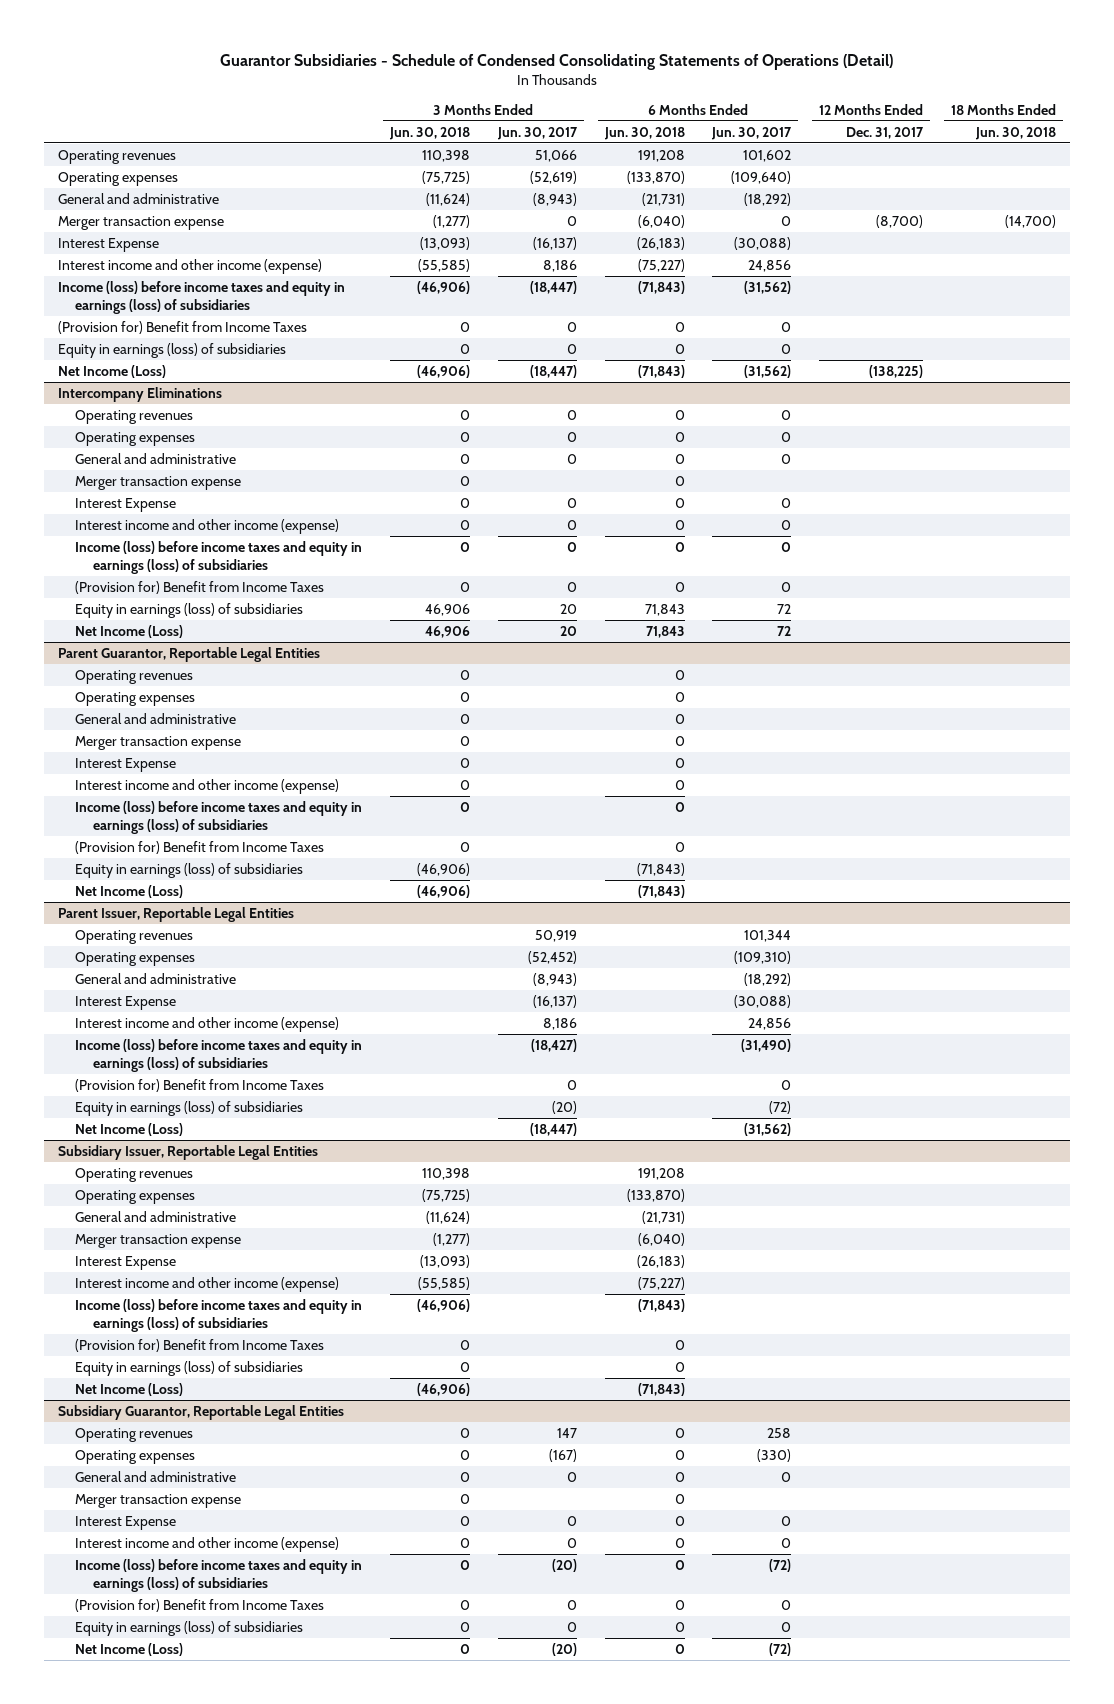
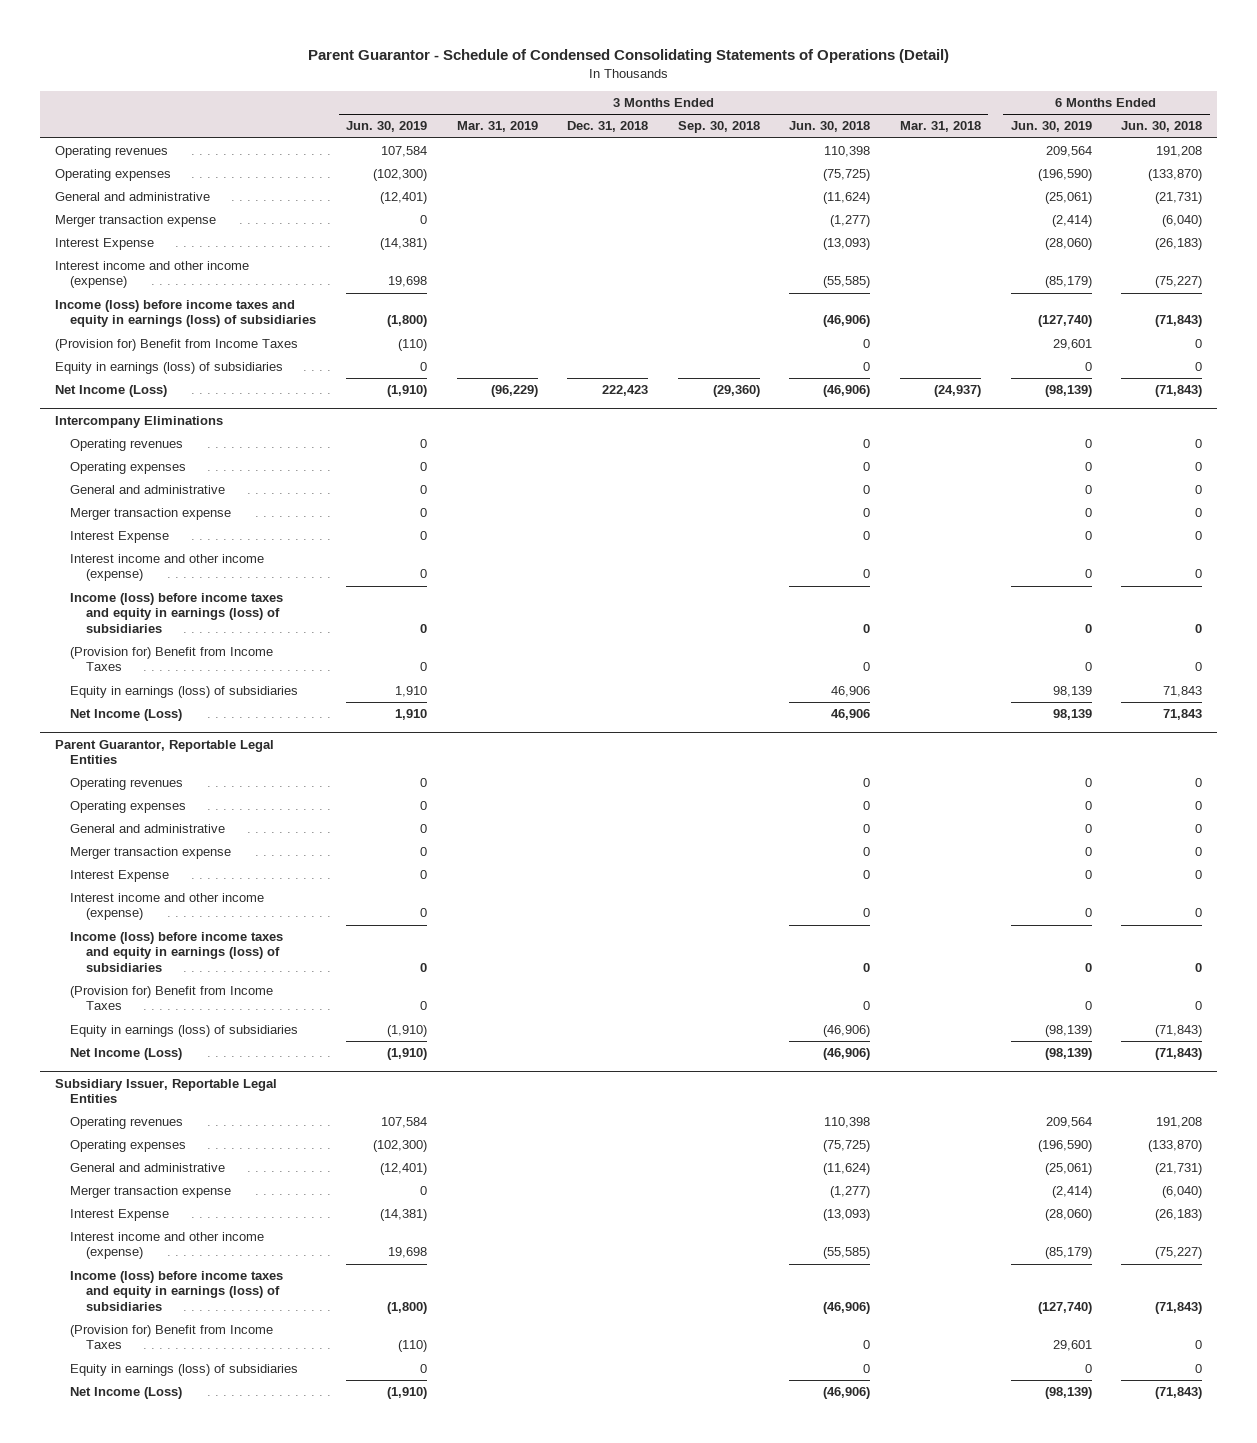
- Guarantor Subsidiaries - Schedule of Condensed Consolidating Statements of Operations (Detail)
+ Parent Guarantor - Schedule of Condensed Consolidating Statements of Operations (Detail)
- | 3 Months Ended Jun. 30, 2018 | 3 Months Ended Jun. 30, 2017 | 6 Months Ended Jun. 30, 2018 | 6 Months Ended Jun. 30, 2017 | 12 Months Ended Dec. 31, 2017 | 18 Months Ended Jun. 30, 2018
+ | 3 Months Ended Jun. 30, 2019 | 3 Months Ended Mar. 31, 2019 | 3 Months Ended Dec. 31, 2018 | 3 Months Ended Sep. 30, 2018 | 3 Months Ended Jun. 30, 2018 | 3 Months Ended Mar. 31, 2018 | 6 Months Ended Jun. 30, 2019 | 6 Months Ended Jun. 30, 2018
- Parent Issuer, Reportable Legal Entities
- Operating revenues | | 50,919 | | 101,344 | |
- Operating expenses | | (52,452) | | (109,310) | |
- General and administrative | | (8,943) | | (18,292) | |
- Interest Expense | | (16,137) | | (30,088) | |
- Interest income and other income (expense) | | 8,186 | | 24,856 | |
- Income (loss) before income taxes and equity in earnings (loss) of subsidiaries | | (18,427) | | (31,490) | |
- (Provision for) Benefit from Income Taxes | | 0 | | 0 | |
- Equity in earnings (loss) of subsidiaries | | (20) | | (72) | |
- Net Income (Loss) | | (18,447) | | (31,562) | |
- Subsidiary Guarantor, Reportable Legal Entities
- Operating revenues | 0 | 147 | 0 | 258 | |
- Operating expenses | 0 | (167) | 0 | (330) | |
- General and administrative | 0 | 0 | 0 | 0 | |
- Merger transaction expense | 0 | | 0 | | |
- Interest Expense | 0 | 0 | 0 | 0 | |
- Interest income and other income (expense) | 0 | 0 | 0 | 0 | |
- Income (loss) before income taxes and equity in earnings (loss) of subsidiaries | 0 | (20) | 0 | (72) | |
- (Provision for) Benefit from Income Taxes | 0 | 0 | 0 | 0 | |
- Equity in earnings (loss) of subsidiaries | 0 | 0 | 0 | 0 | |
- Net Income (Loss) | 0 | (20) | 0 | (72) | |

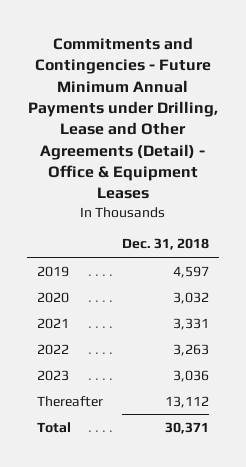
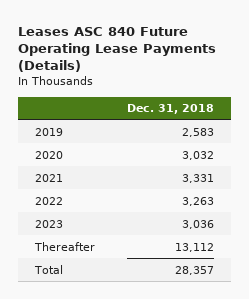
- Commitments and Contingencies - Future Minimum Annual Payments under Drilling, Lease and Other Agreements (Detail) - Office & Equipment Leases
+ Leases ASC 840 Future Operating Lease Payments (Details)
- 2019 | 4,597
+ 2019 | 2,583
- Total | 30,371
+ Total | 28,357

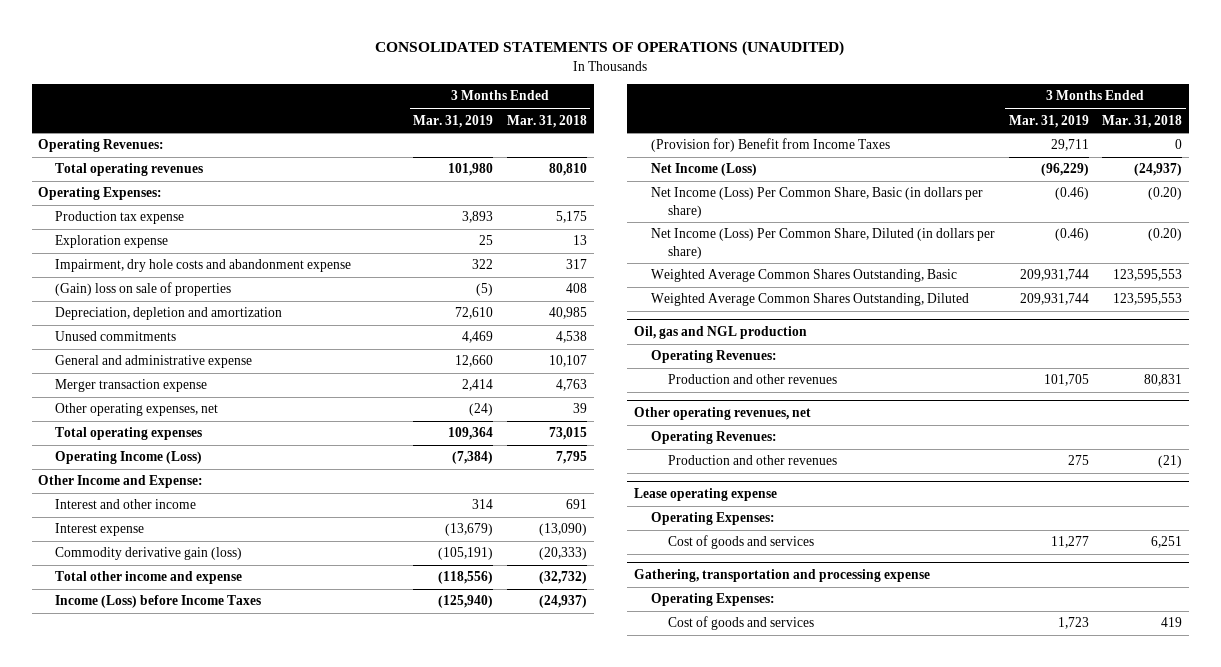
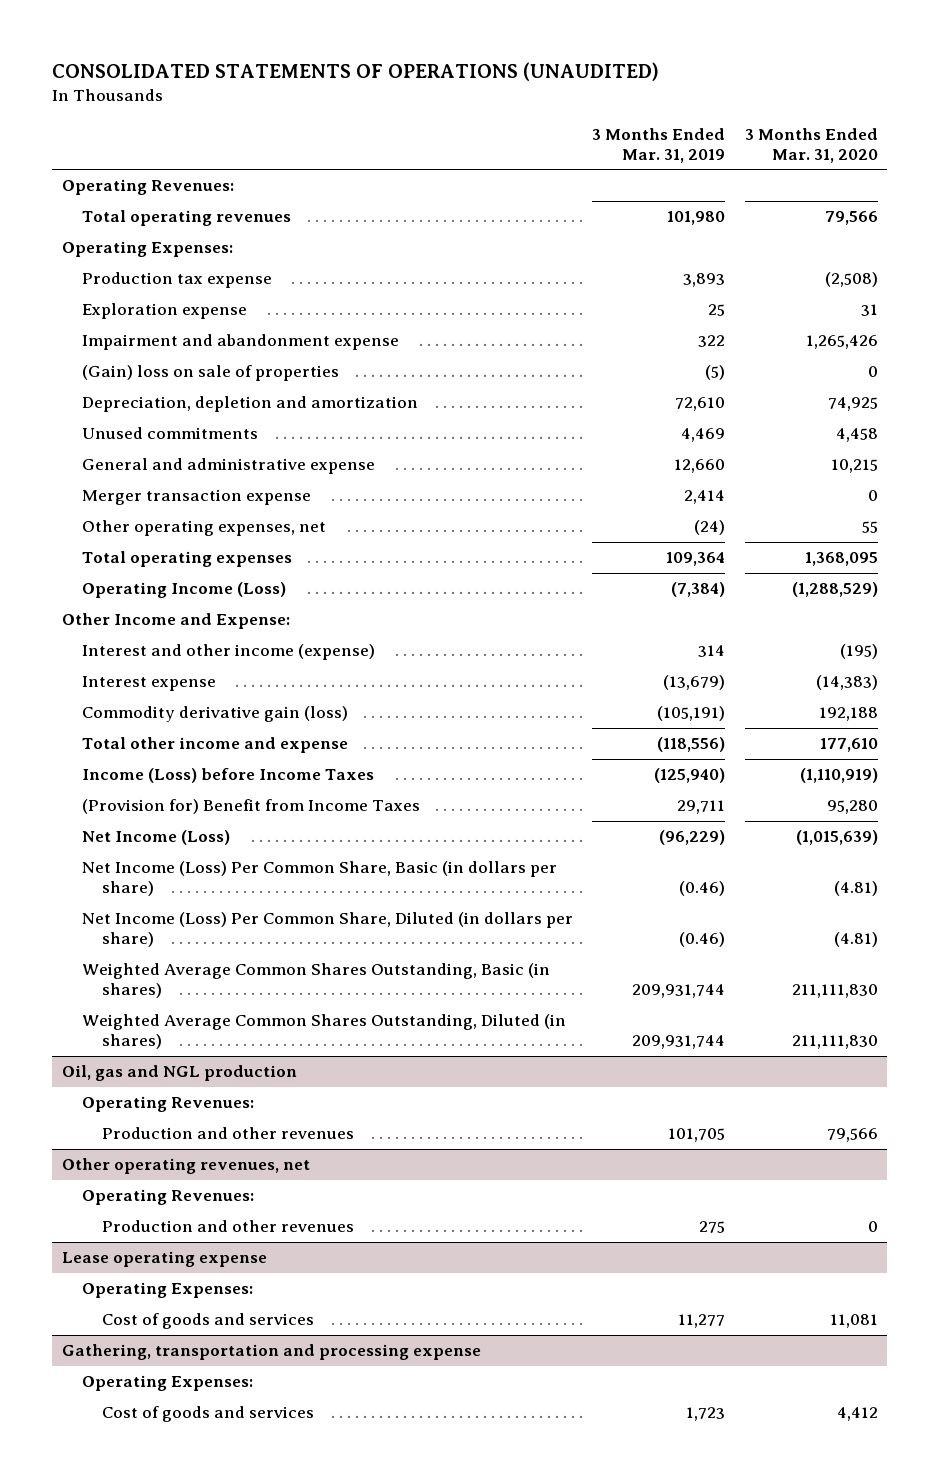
- | 3 Months Ended Mar. 31, 2019 | 3 Months Ended Mar. 31, 2018
+ | 3 Months Ended Mar. 31, 2019 | 3 Months Ended Mar. 31, 2020
- Impairment, dry hole costs and abandonment expense | 322 | 317
+ Impairment and abandonment expense | 322 | 1,265,426
- Interest and other income | 314 | 691
+ Interest and other income (expense) | 314 | (195)
- Weighted Average Common Shares Outstanding, Basic | 209,931,744 | 123,595,553
- Weighted Average Common Shares Outstanding, Diluted | 209,931,744 | 123,595,553
+ Weighted Average Common Shares Outstanding, Basic (in shares) | 209,931,744 | 211,111,830
+ Weighted Average Common Shares Outstanding, Diluted (in shares) | 209,931,744 | 211,111,830

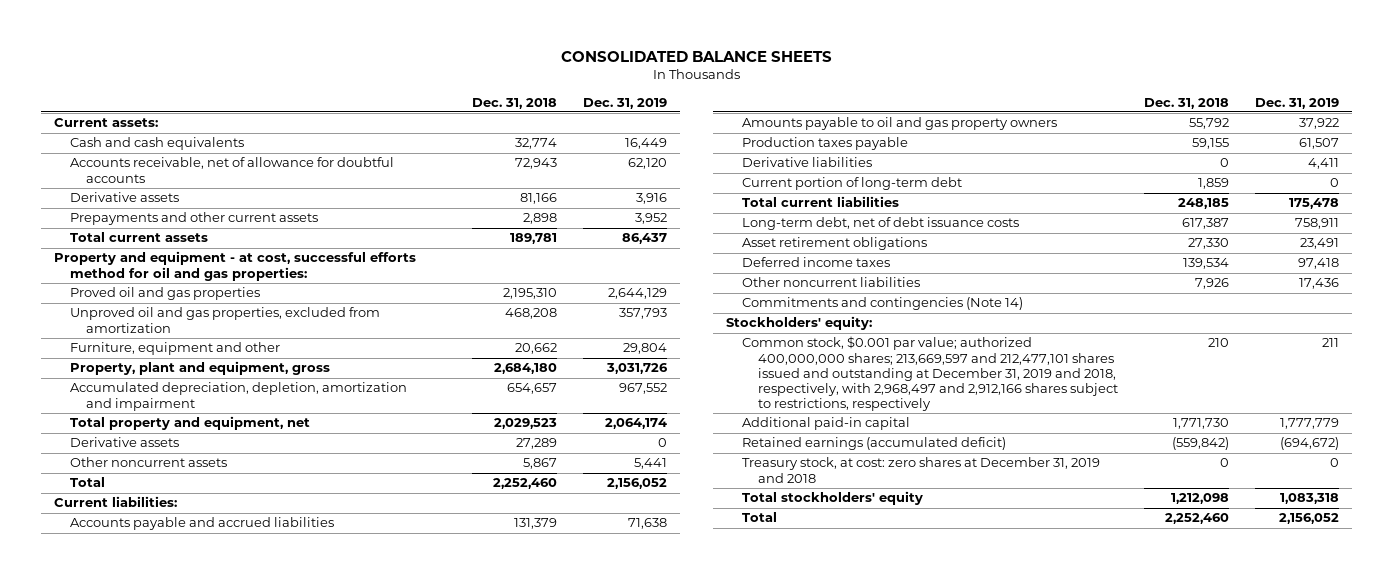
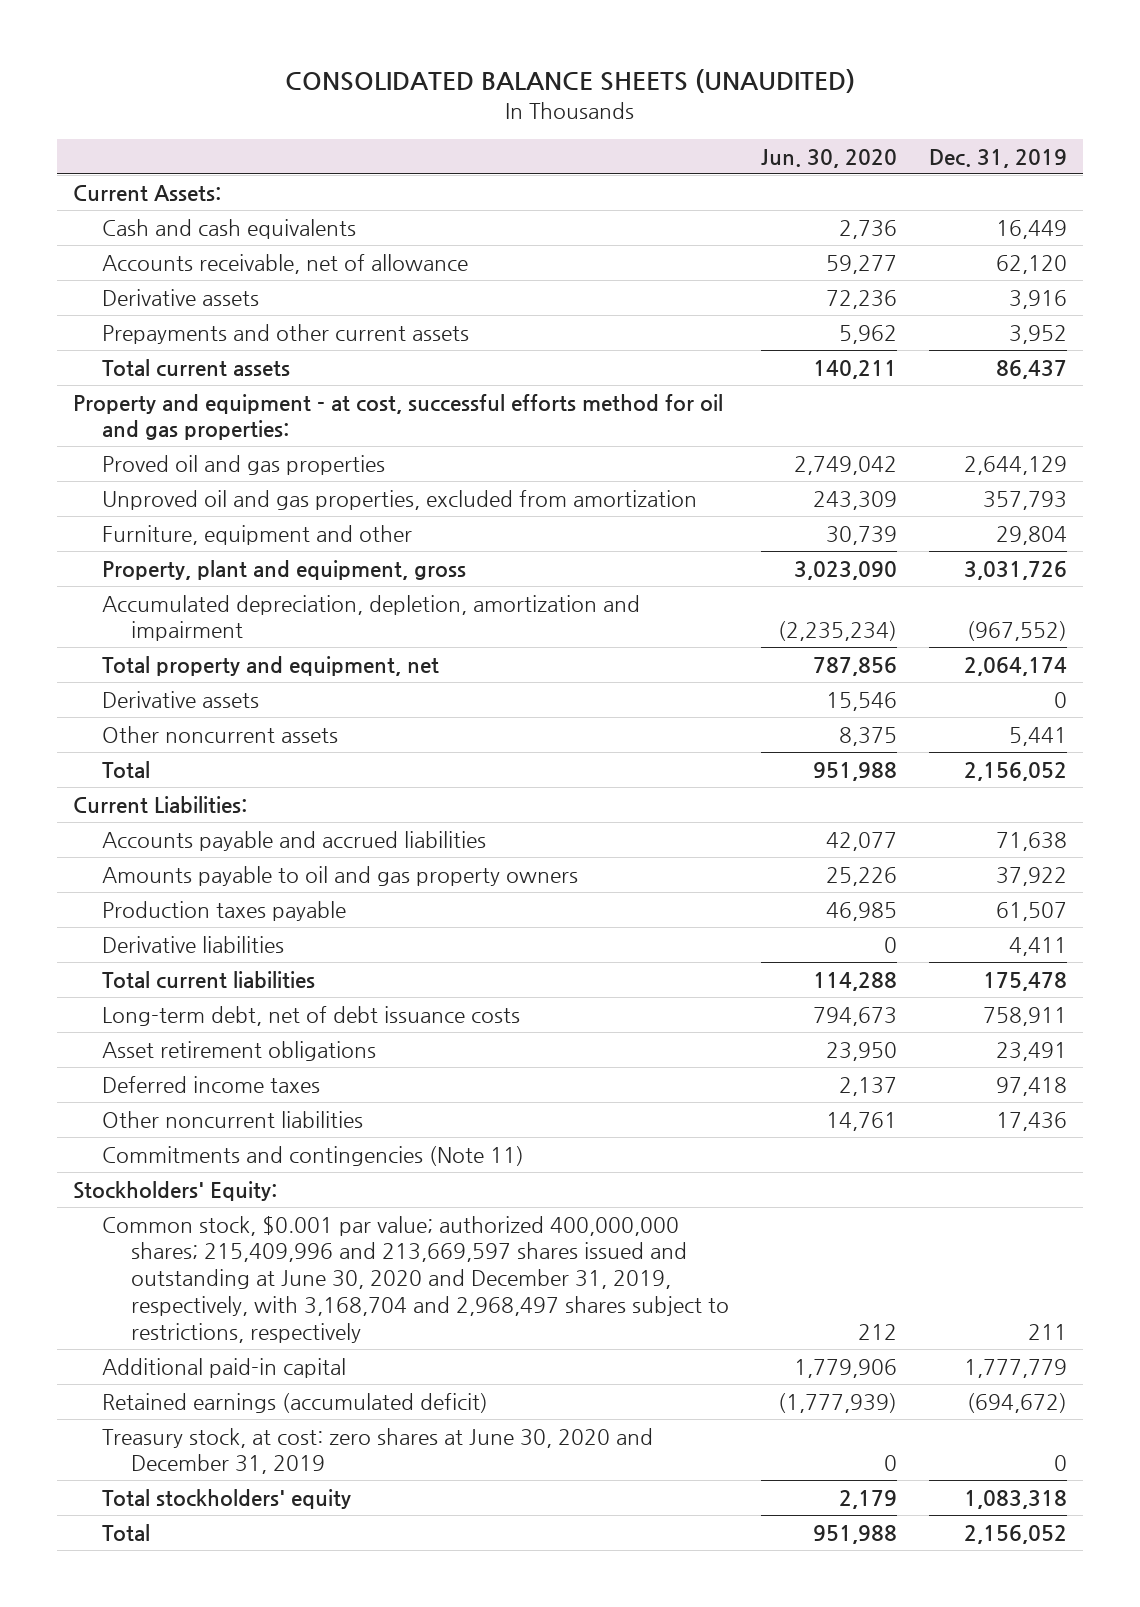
- CONSOLIDATED BALANCE SHEETS
+ CONSOLIDATED BALANCE SHEETS (UNAUDITED)
- | Dec. 31, 2018 | Dec. 31, 2019
+ | Jun. 30, 2020 | Dec. 31, 2019
- Current assets:
+ Current Assets:
- Accounts receivable, net of allowance for doubtful accounts | 72,943 | 62,120
+ Accounts receivable, net of allowance | 59,277 | 62,120
- Accumulated depreciation, depletion, amortization and impairment | 654,657 | 967,552
+ Accumulated depreciation, depletion, amortization and impairment | (2,235,234) | (967,552)
- Current liabilities:
+ Current Liabilities:
- Current portion of long-term debt | 1,859 | 0
- Commitments and contingencies (Note 14)
- Stockholders' equity:
- Common stock, $0.001 par value; authorized 400,000,000 shares; 213,669,597 and 212,477,101 shares issued and outstanding at December 31, 2019 and 2018, respectively, with 2,968,497 and 2,912,166 shares subject to restrictions, respectively | 210 | 211
+ Commitments and contingencies (Note 11)
+ Stockholders' Equity:
+ Common stock, $0.001 par value; authorized 400,000,000 shares; 215,409,996 and 213,669,597 shares issued and outstanding at June 30, 2020 and December 31, 2019, respectively, with 3,168,704 and 2,968,497 shares subject to restrictions, respectively | 212 | 211
- Treasury stock, at cost: zero shares at December 31, 2019 and 2018 | 0 | 0
+ Treasury stock, at cost: zero shares at June 30, 2020 and December 31, 2019 | 0 | 0

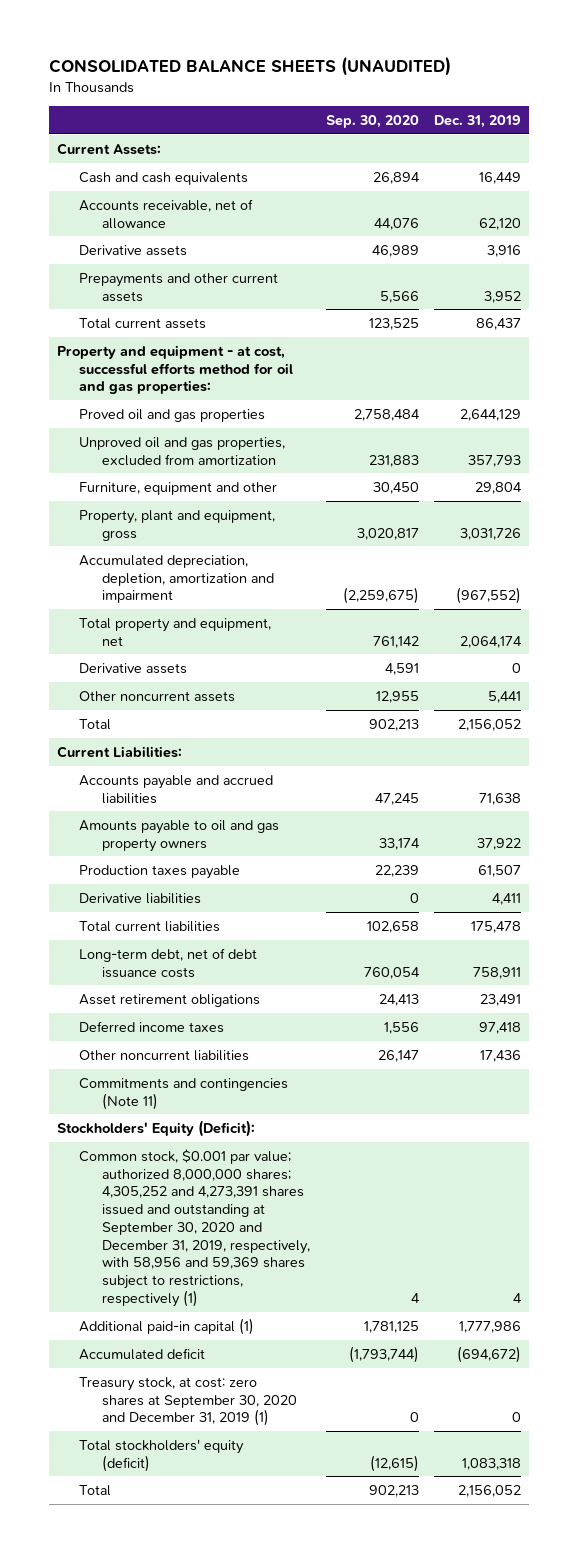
- | Jun. 30, 2020 | Dec. 31, 2019
+ | Sep. 30, 2020 | Dec. 31, 2019
- Stockholders' Equity:
- Common stock, $0.001 par value; authorized 400,000,000 shares; 215,409,996 and 213,669,597 shares issued and outstanding at June 30, 2020 and December 31, 2019, respectively, with 3,168,704 and 2,968,497 shares subject to restrictions, respectively | 212 | 211
- Additional paid-in capital | 1,779,906 | 1,777,779
- Retained earnings (accumulated deficit) | (1,777,939) | (694,672)
- Treasury stock, at cost: zero shares at June 30, 2020 and December 31, 2019 | 0 | 0
- Total stockholders' equity | 2,179 | 1,083,318
+ Stockholders' Equity (Deficit):
+ Common stock, $0.001 par value; authorized 8,000,000 shares; 4,305,252 and 4,273,391 shares issued and outstanding at September 30, 2020 and December 31, 2019, respectively, with 58,956 and 59,369 shares subject to restrictions, respectively (1) | 4 | 4
+ Additional paid-in capital (1) | 1,781,125 | 1,777,986
+ Accumulated deficit | (1,793,744) | (694,672)
+ Treasury stock, at cost: zero shares at September 30, 2020 and December 31, 2019 (1) | 0 | 0
+ Total stockholders' equity (deficit) | (12,615) | 1,083,318

